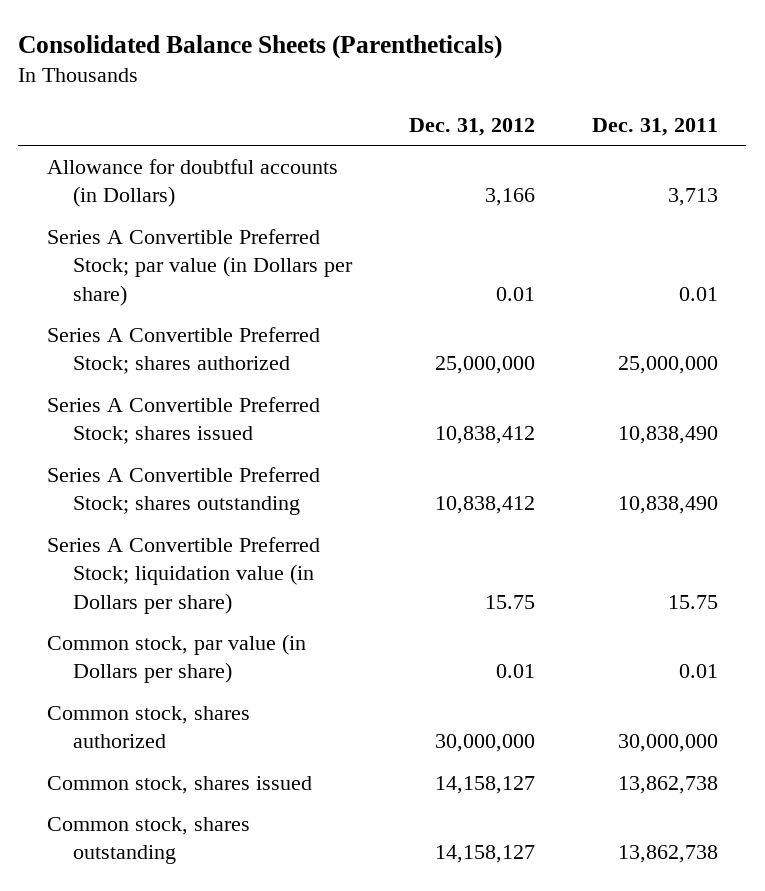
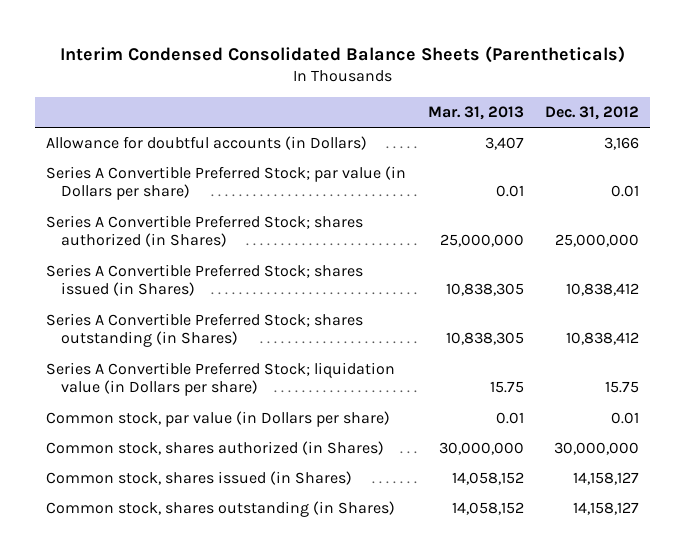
- Consolidated Balance Sheets (Parentheticals)
+ Interim Condensed Consolidated Balance Sheets (Parentheticals)
- | Dec. 31, 2012 | Dec. 31, 2011
+ | Mar. 31, 2013 | Dec. 31, 2012
- Series A Convertible Preferred Stock; shares authorized | 25,000,000 | 25,000,000
- Series A Convertible Preferred Stock; shares issued | 10,838,412 | 10,838,490
- Series A Convertible Preferred Stock; shares outstanding | 10,838,412 | 10,838,490
+ Series A Convertible Preferred Stock; shares authorized (in Shares) | 25,000,000 | 25,000,000
+ Series A Convertible Preferred Stock; shares issued (in Shares) | 10,838,305 | 10,838,412
+ Series A Convertible Preferred Stock; shares outstanding (in Shares) | 10,838,305 | 10,838,412
- Common stock, shares authorized | 30,000,000 | 30,000,000
- Common stock, shares issued | 14,158,127 | 13,862,738
- Common stock, shares outstanding | 14,158,127 | 13,862,738
+ Common stock, shares authorized (in Shares) | 30,000,000 | 30,000,000
+ Common stock, shares issued (in Shares) | 14,058,152 | 14,158,127
+ Common stock, shares outstanding (in Shares) | 14,058,152 | 14,158,127

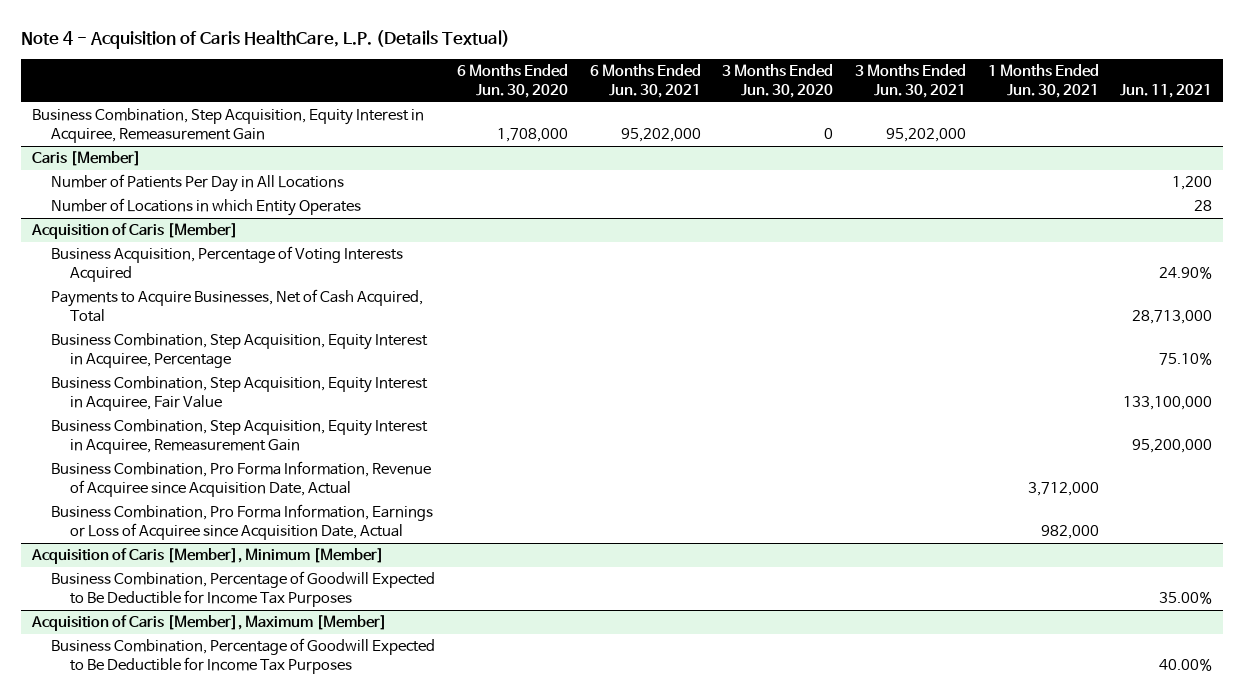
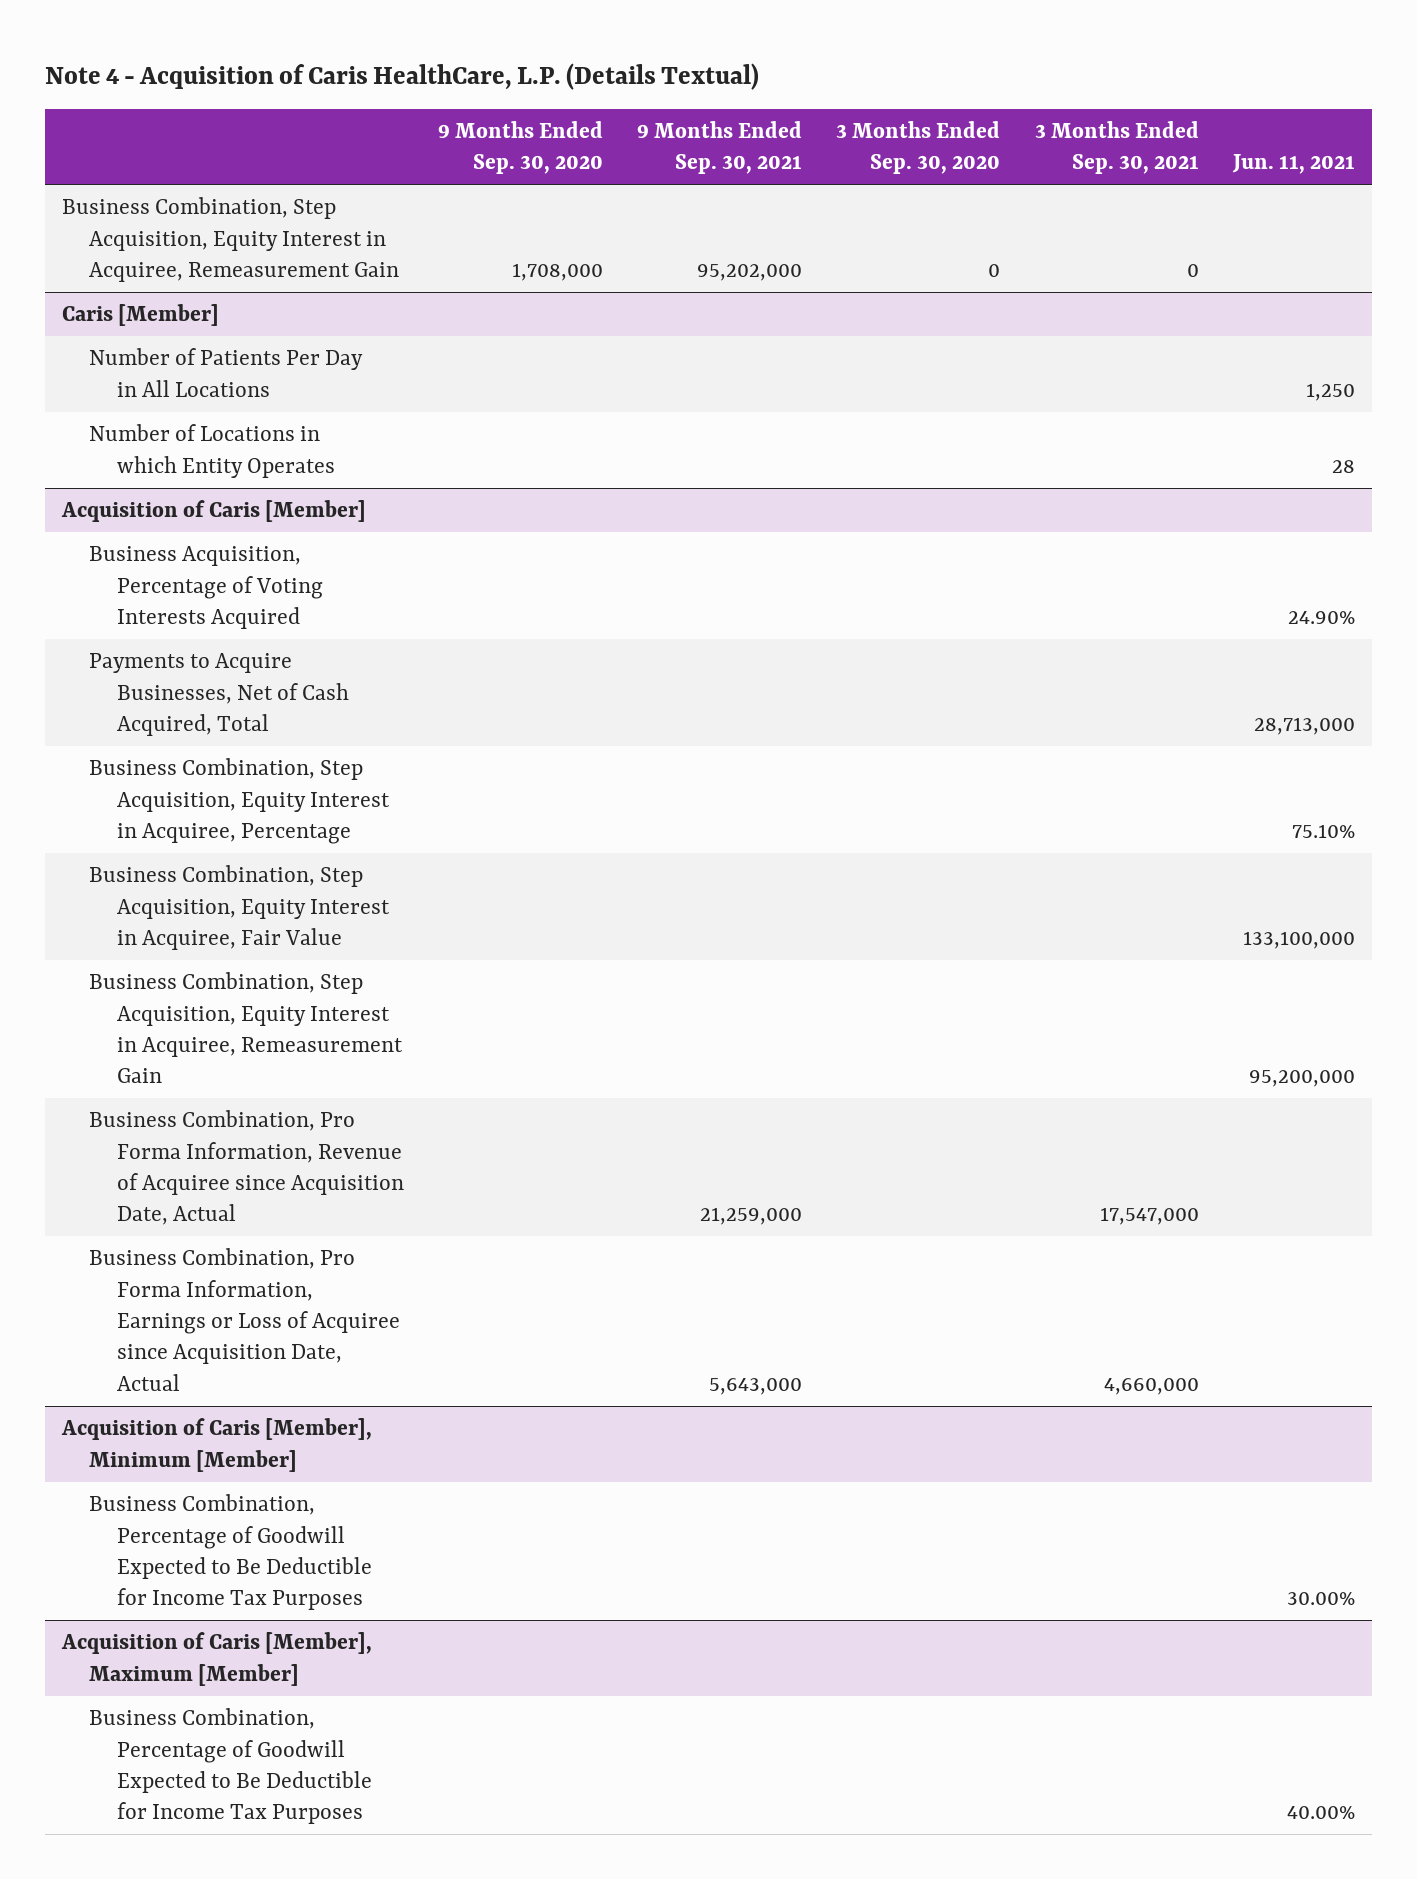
- | 6 Months Ended Jun. 30, 2020 | 6 Months Ended Jun. 30, 2021 | 3 Months Ended Jun. 30, 2020 | 3 Months Ended Jun. 30, 2021 | 1 Months Ended Jun. 30, 2021 | Jun. 11, 2021
+ | 9 Months Ended Sep. 30, 2020 | 9 Months Ended Sep. 30, 2021 | 3 Months Ended Sep. 30, 2020 | 3 Months Ended Sep. 30, 2021 | Jun. 11, 2021
@ Caris [Member]
- Number of Patients Per Day in All Locations | | | | | | 1,200
+ Number of Patients Per Day in All Locations | | | | | 1,250
@ Acquisition of Caris [Member], Minimum [Member]
- Business Combination, Percentage of Goodwill Expected to Be Deductible for Income Tax Purposes | | | | | | 35.00%
+ Business Combination, Percentage of Goodwill Expected to Be Deductible for Income Tax Purposes | | | | | 30.00%

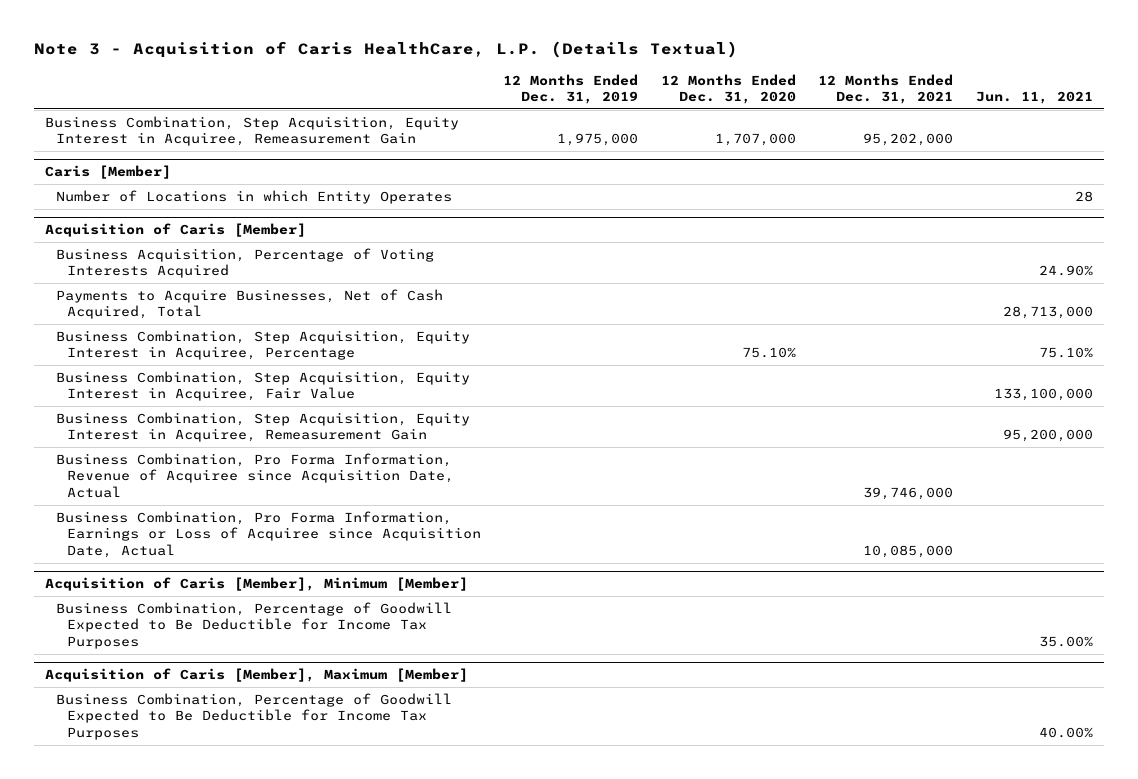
- Note 4 - Acquisition of Caris HealthCare, L.P. (Details Textual)
+ Note 3 - Acquisition of Caris HealthCare, L.P. (Details Textual)
- | 9 Months Ended Sep. 30, 2020 | 9 Months Ended Sep. 30, 2021 | 3 Months Ended Sep. 30, 2020 | 3 Months Ended Sep. 30, 2021 | Jun. 11, 2021
+ | 12 Months Ended Dec. 31, 2019 | 12 Months Ended Dec. 31, 2020 | 12 Months Ended Dec. 31, 2021 | Jun. 11, 2021
@ Caris [Member]
- Number of Patients Per Day in All Locations | | | | | 1,250
@ Acquisition of Caris [Member], Minimum [Member]
- Business Combination, Percentage of Goodwill Expected to Be Deductible for Income Tax Purposes | | | | | 30.00%
+ Business Combination, Percentage of Goodwill Expected to Be Deductible for Income Tax Purposes | | | | 35.00%

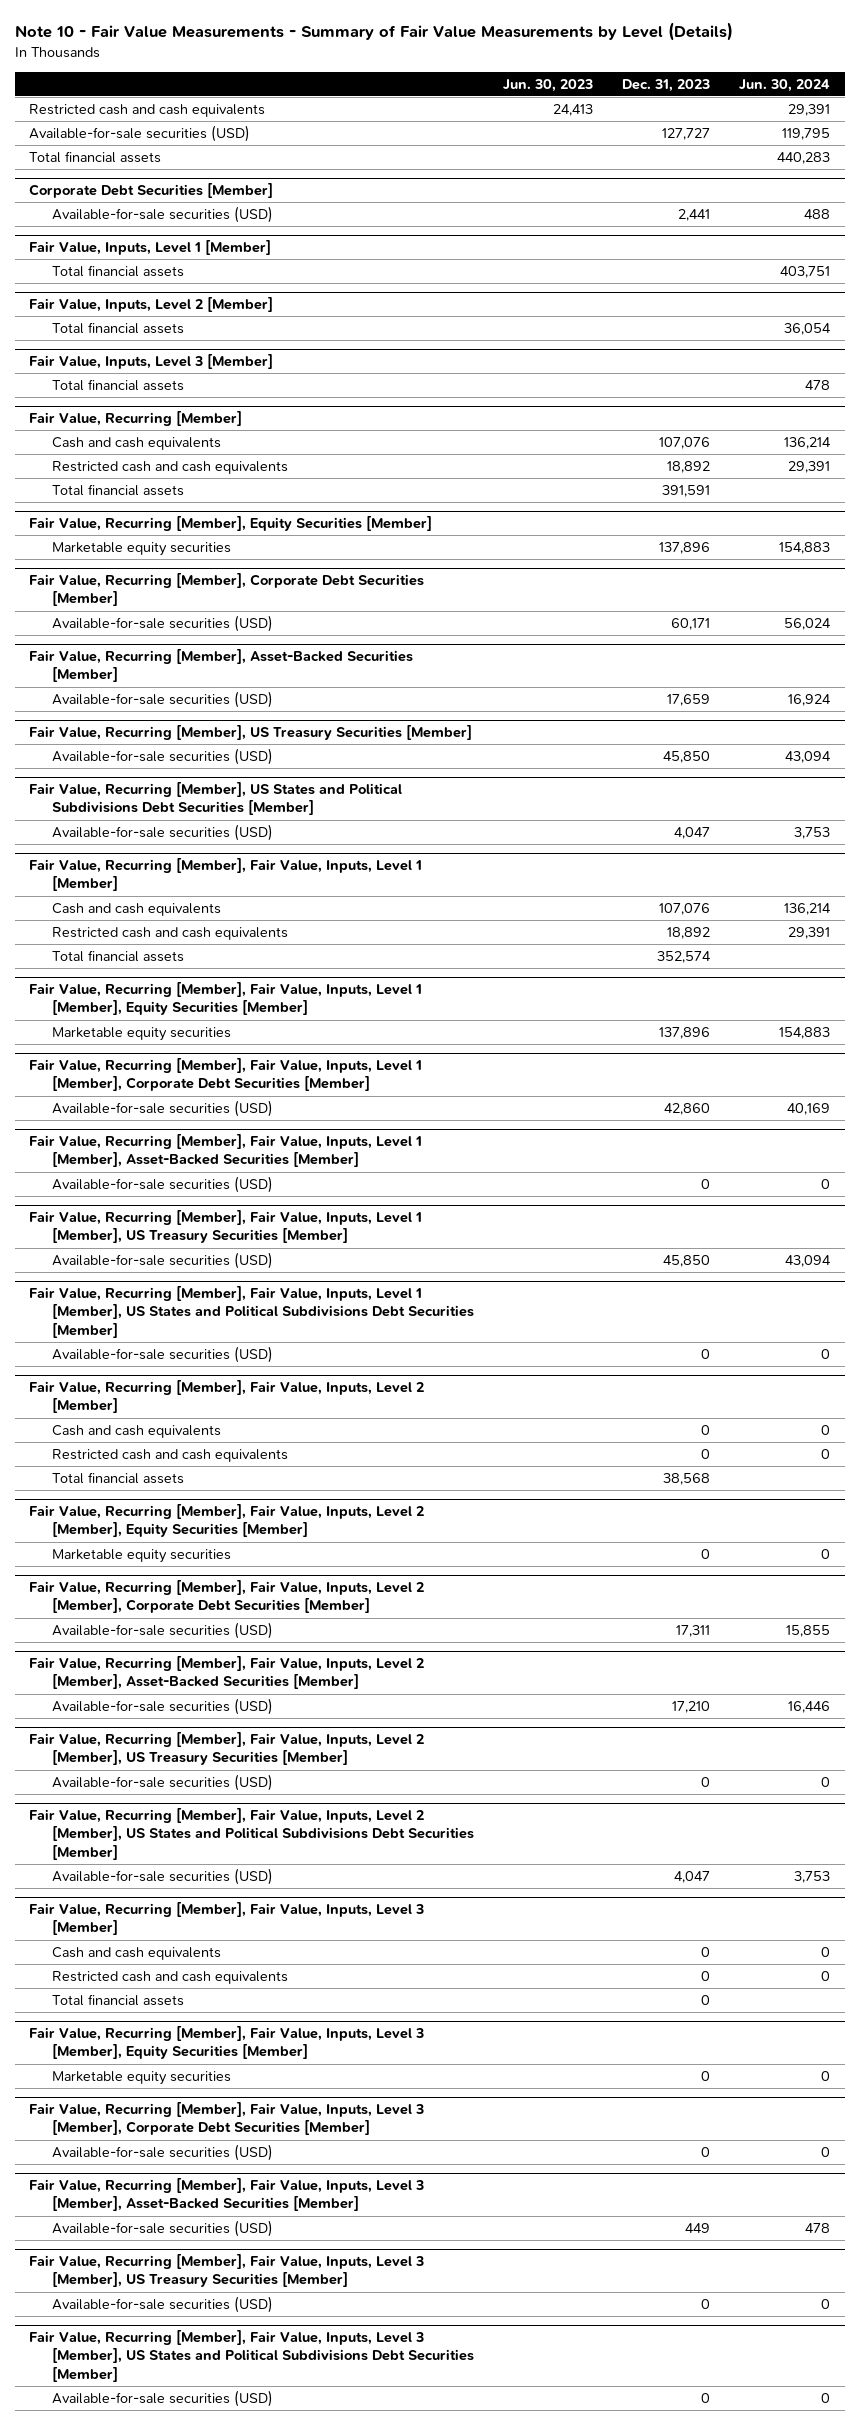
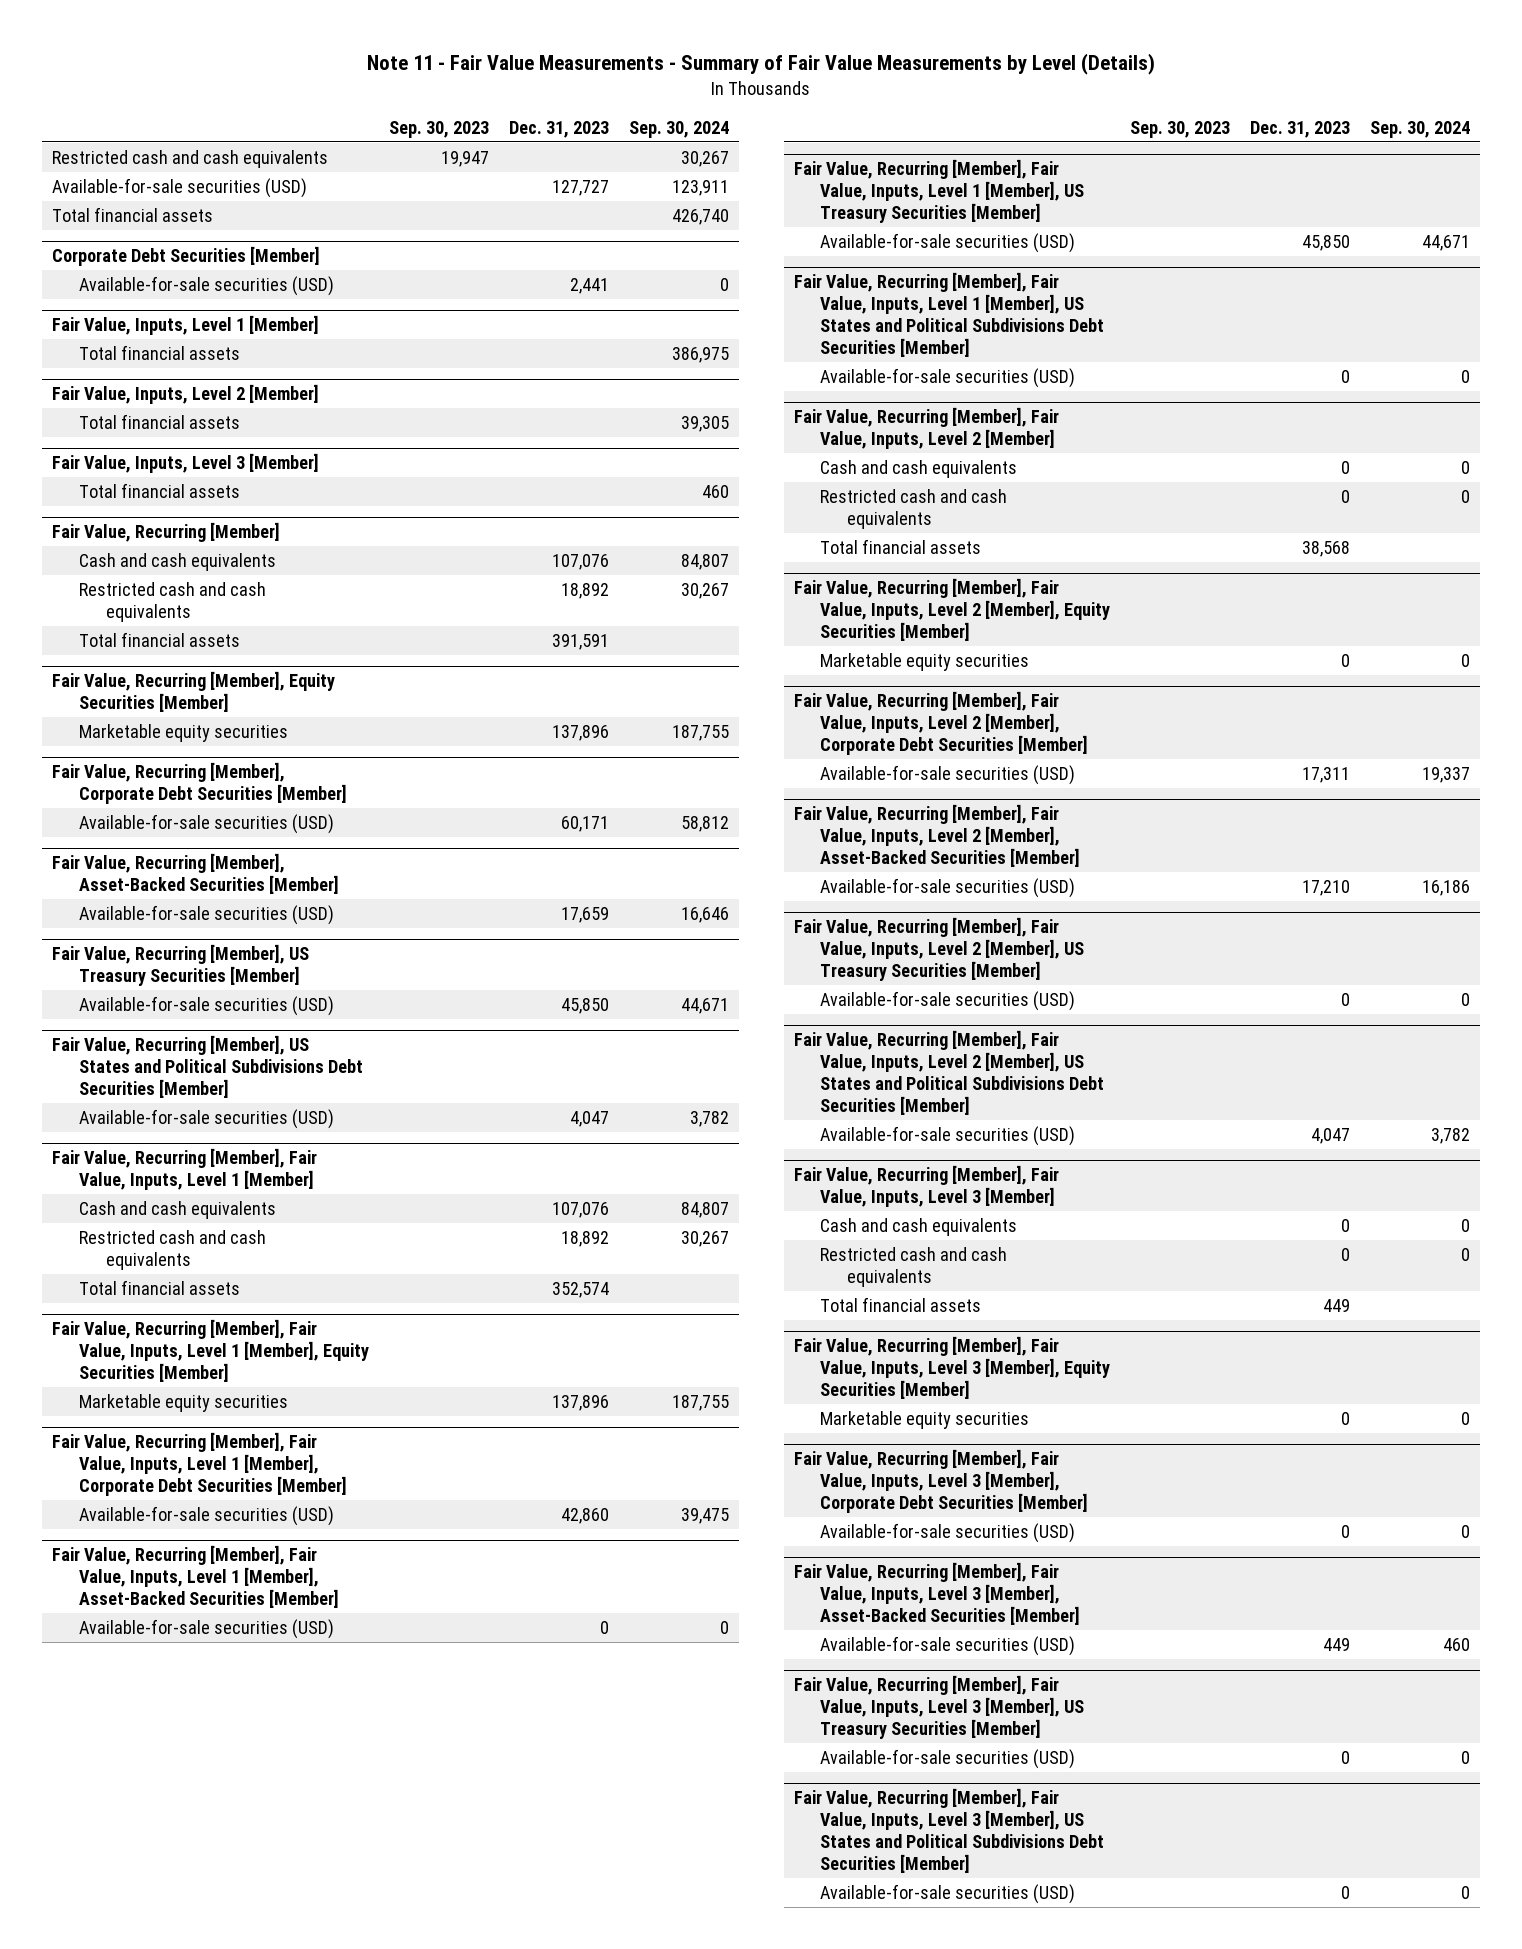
- Note 10 - Fair Value Measurements - Summary of Fair Value Measurements by Level (Details)
+ Note 11 - Fair Value Measurements - Summary of Fair Value Measurements by Level (Details)
- | Jun. 30, 2023 | Dec. 31, 2023 | Jun. 30, 2024
+ | Sep. 30, 2023 | Dec. 31, 2023 | Sep. 30, 2024
@ Fair Value, Recurring [Member], Fair Value, Inputs, Level 3 [Member]
- Total financial assets | | 0 |
+ Total financial assets | | 449 |

